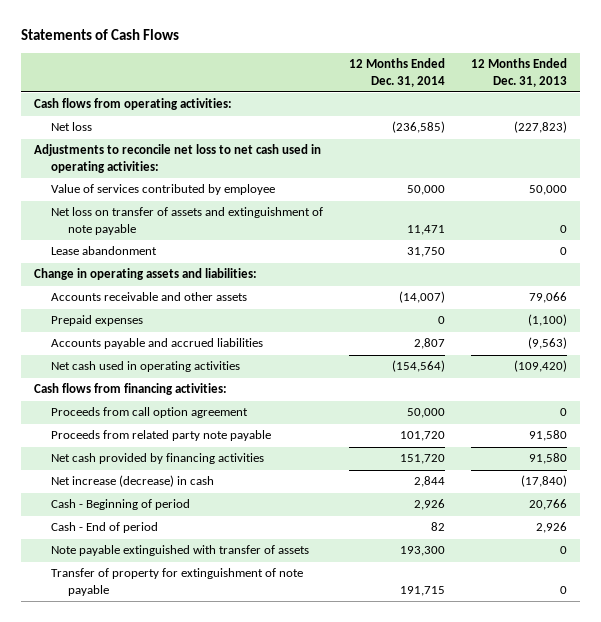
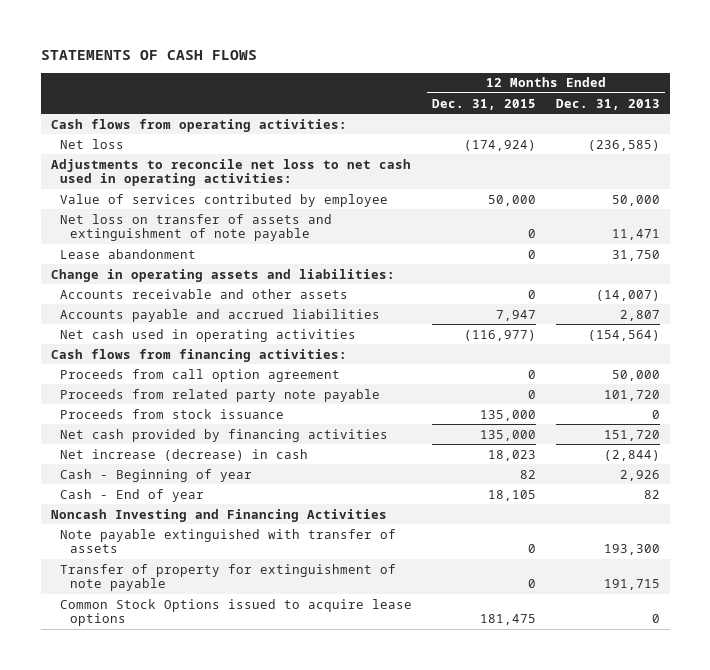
- Statements of Cash Flows
+ STATEMENTS OF CASH FLOWS
- | 12 Months Ended Dec. 31, 2014 | 12 Months Ended Dec. 31, 2013
+ | 12 Months Ended Dec. 31, 2015 | 12 Months Ended Dec. 31, 2013
- Net loss | (236,585) | (227,823)
+ Net loss | (174,924) | (236,585)
- Net loss on transfer of assets and extinguishment of note payable | 11,471 | 0
- Lease abandonment | 31,750 | 0
+ Net loss on transfer of assets and extinguishment of note payable | 0 | 11,471
+ Lease abandonment | 0 | 31,750
- Accounts receivable and other assets | (14,007) | 79,066
- Prepaid expenses | 0 | (1,100)
- Accounts payable and accrued liabilities | 2,807 | (9,563)
- Net cash used in operating activities | (154,564) | (109,420)
+ Accounts receivable and other assets | 0 | (14,007)
+ Accounts payable and accrued liabilities | 7,947 | 2,807
+ Net cash used in operating activities | (116,977) | (154,564)
- Proceeds from call option agreement | 50,000 | 0
- Proceeds from related party note payable | 101,720 | 91,580
- Net cash provided by financing activities | 151,720 | 91,580
- Net increase (decrease) in cash | 2,844 | (17,840)
- Cash - Beginning of period | 2,926 | 20,766
- Cash - End of period | 82 | 2,926
- Note payable extinguished with transfer of assets | 193,300 | 0
- Transfer of property for extinguishment of note payable | 191,715 | 0
+ Proceeds from call option agreement | 0 | 50,000
+ Proceeds from related party note payable | 0 | 101,720
+ Proceeds from stock issuance | 135,000 | 0
+ Net cash provided by financing activities | 135,000 | 151,720
+ Net increase (decrease) in cash | 18,023 | (2,844)
+ Cash - Beginning of year | 82 | 2,926
+ Cash - End of year | 18,105 | 82
+ Noncash Investing and Financing Activities
+ Note payable extinguished with transfer of assets | 0 | 193,300
+ Transfer of property for extinguishment of note payable | 0 | 191,715
+ Common Stock Options issued to acquire lease options | 181,475 | 0

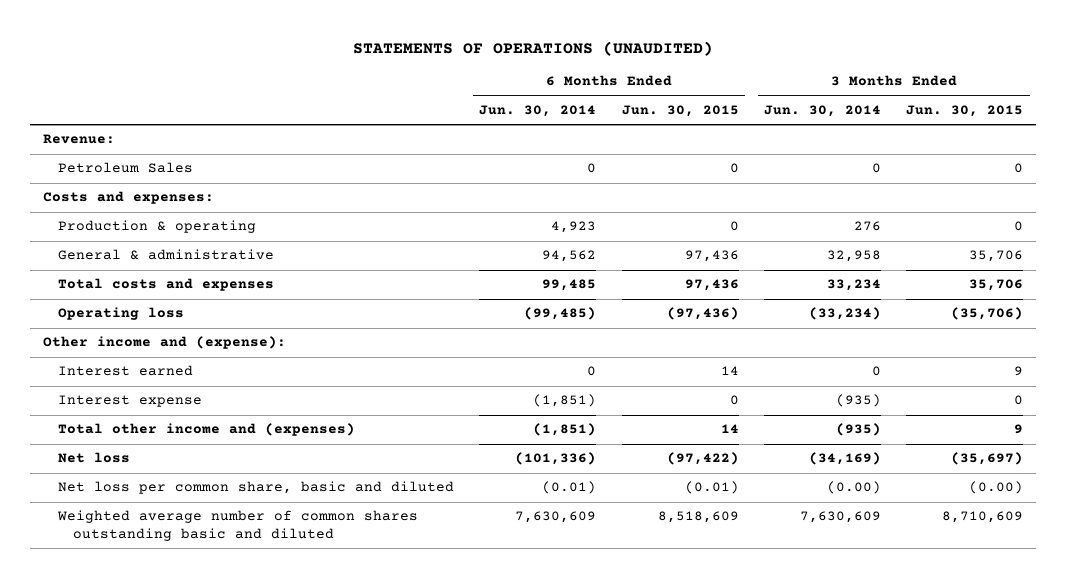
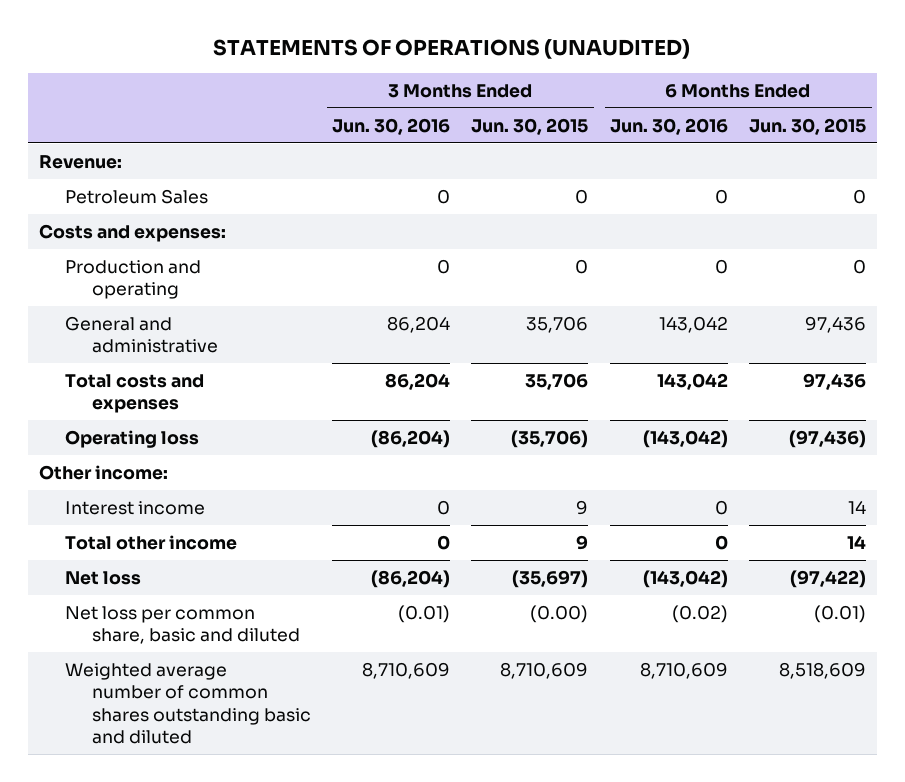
- | 6 Months Ended Jun. 30, 2014 | 6 Months Ended Jun. 30, 2015 | 3 Months Ended Jun. 30, 2014 | 3 Months Ended Jun. 30, 2015
+ | 3 Months Ended Jun. 30, 2016 | 3 Months Ended Jun. 30, 2015 | 6 Months Ended Jun. 30, 2016 | 6 Months Ended Jun. 30, 2015
- Production & operating | 4,923 | 0 | 276 | 0
- General & administrative | 94,562 | 97,436 | 32,958 | 35,706
+ Production and operating | 0 | 0 | 0 | 0
+ General and administrative | 86,204 | 35,706 | 143,042 | 97,436
- Other income and (expense):
- Interest earned | 0 | 14 | 0 | 9
- Interest expense | (1,851) | 0 | (935) | 0
- Total other income and (expenses) | (1,851) | 14 | (935) | 9
+ Other income:
+ Interest income | 0 | 9 | 0 | 14
+ Total other income | 0 | 9 | 0 | 14

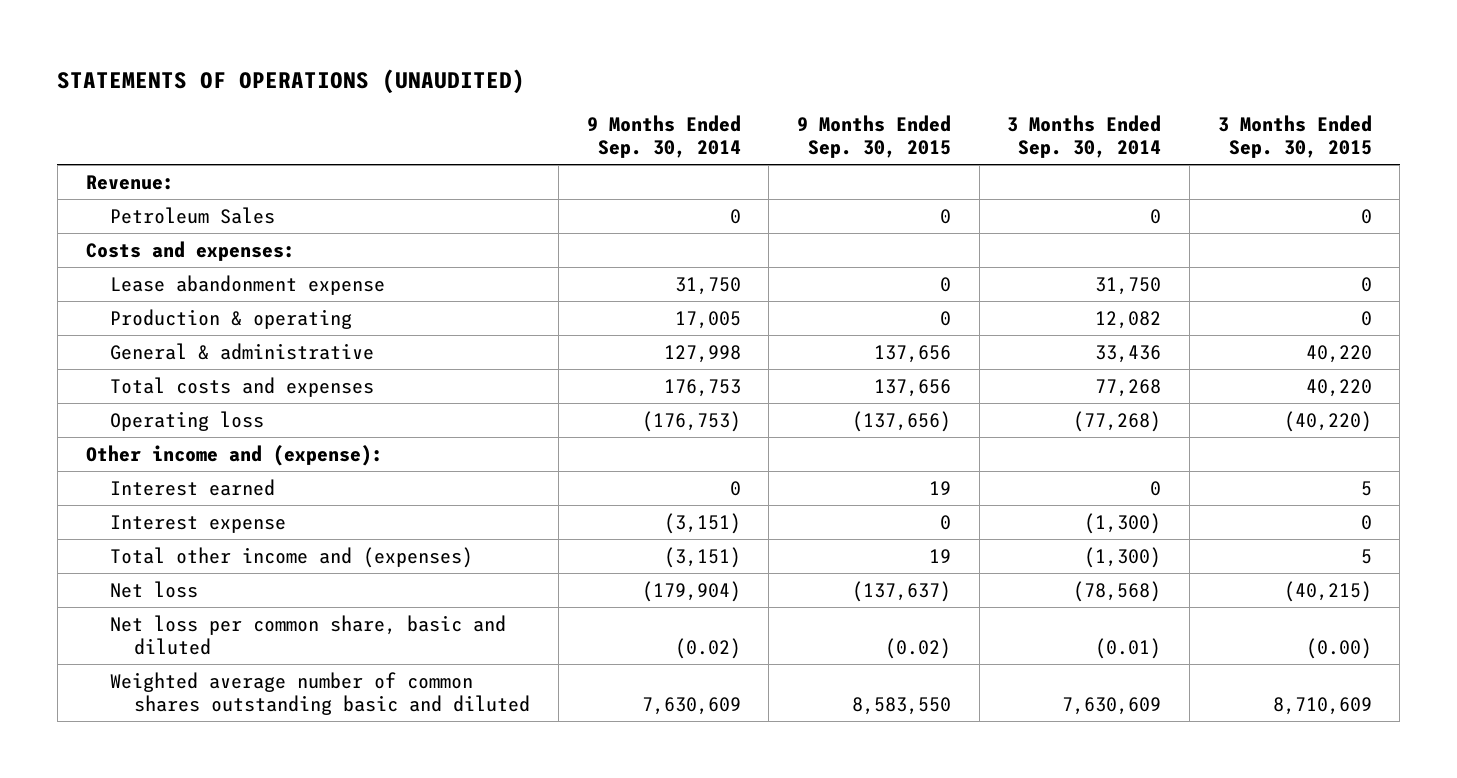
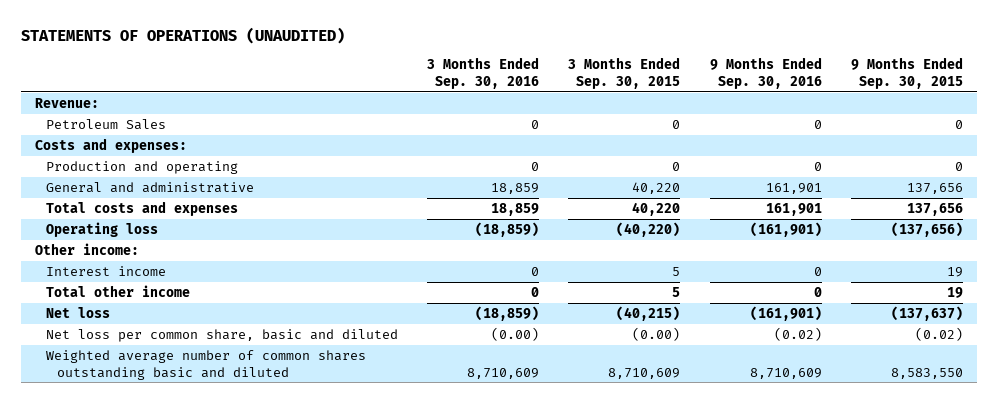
- | 9 Months Ended Sep. 30, 2014 | 9 Months Ended Sep. 30, 2015 | 3 Months Ended Sep. 30, 2014 | 3 Months Ended Sep. 30, 2015
+ | 3 Months Ended Sep. 30, 2016 | 3 Months Ended Sep. 30, 2015 | 9 Months Ended Sep. 30, 2016 | 9 Months Ended Sep. 30, 2015
- Lease abandonment expense | 31,750 | 0 | 31,750 | 0
- Production & operating | 17,005 | 0 | 12,082 | 0
- General & administrative | 127,998 | 137,656 | 33,436 | 40,220
+ Production and operating | 0 | 0 | 0 | 0
+ General and administrative | 18,859 | 40,220 | 161,901 | 137,656
- Other income and (expense):
- Interest earned | 0 | 19 | 0 | 5
- Interest expense | (3,151) | 0 | (1,300) | 0
- Total other income and (expenses) | (3,151) | 19 | (1,300) | 5
+ Other income:
+ Interest income | 0 | 5 | 0 | 19
+ Total other income | 0 | 5 | 0 | 19

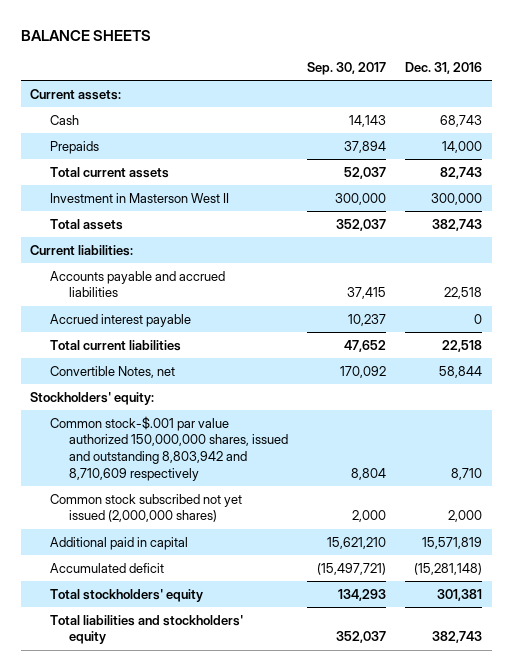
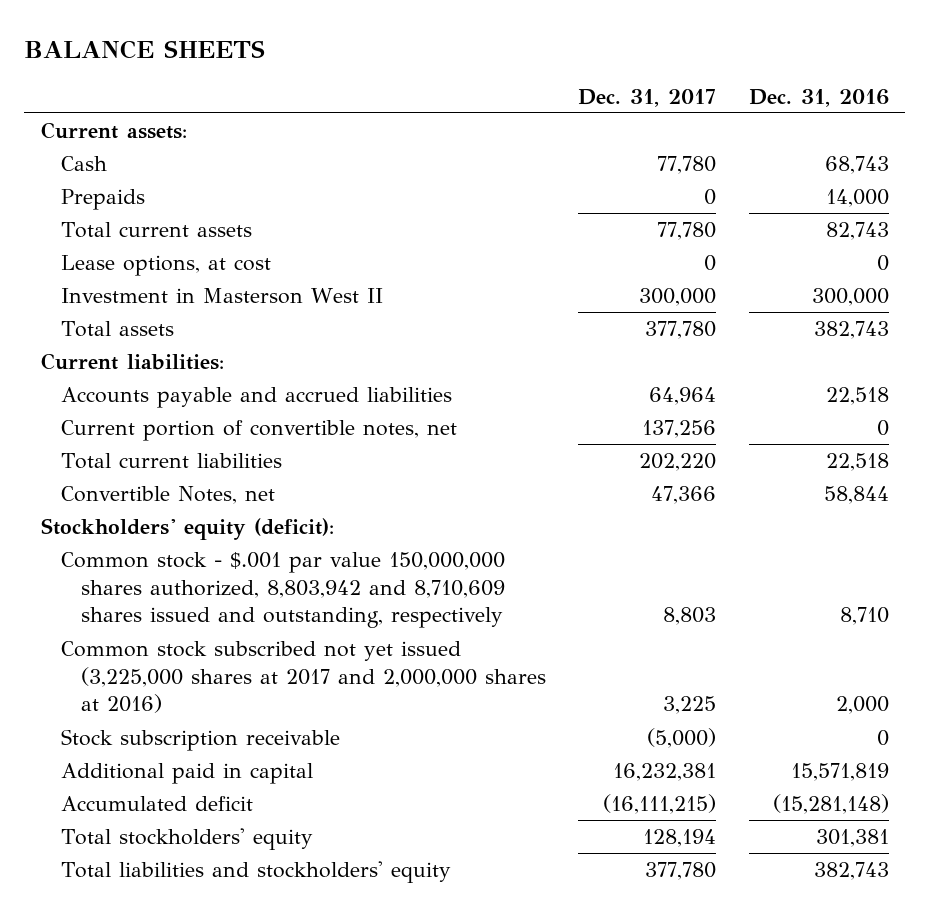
- | Sep. 30, 2017 | Dec. 31, 2016
+ | Dec. 31, 2017 | Dec. 31, 2016
+ Lease options, at cost | 0 | 0
- Accrued interest payable | 10,237 | 0
+ Current portion of convertible notes, net | 137,256 | 0
- Stockholders' equity:
- Common stock-$.001 par value authorized 150,000,000 shares, issued and outstanding 8,803,942 and 8,710,609 respectively | 8,804 | 8,710
- Common stock subscribed not yet issued (2,000,000 shares) | 2,000 | 2,000
+ Stockholders' equity (deficit):
+ Common stock - $.001 par value 150,000,000 shares authorized, 8,803,942 and 8,710,609 shares issued and outstanding, respectively | 8,803 | 8,710
+ Common stock subscribed not yet issued (3,225,000 shares at 2017 and 2,000,000 shares at 2016) | 3,225 | 2,000
+ Stock subscription receivable | (5,000) | 0

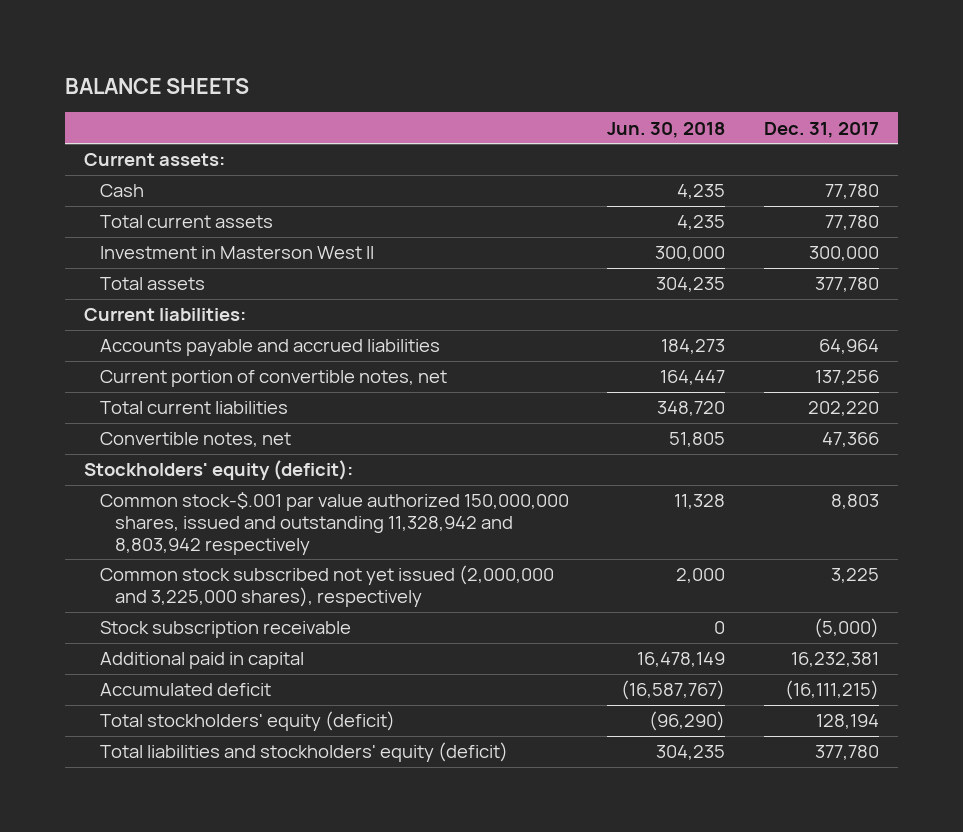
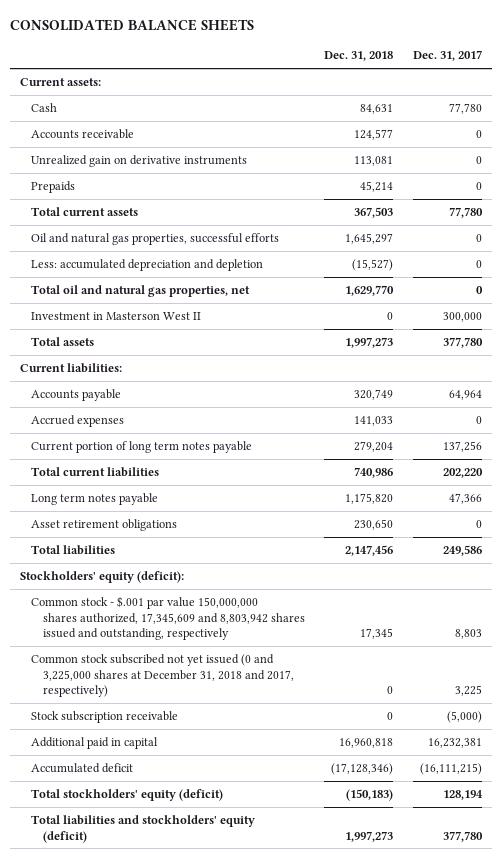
- BALANCE SHEETS
+ CONSOLIDATED BALANCE SHEETS
- | Jun. 30, 2018 | Dec. 31, 2017
+ | Dec. 31, 2018 | Dec. 31, 2017
+ Accounts receivable | 124,577 | 0
+ Unrealized gain on derivative instruments | 113,081 | 0
+ Prepaids | 45,214 | 0
+ Oil and natural gas properties, successful efforts | 1,645,297 | 0
+ Less: accumulated depreciation and depletion | (15,527) | 0
+ Total oil and natural gas properties, net | 1,629,770 | 0
- Accounts payable and accrued liabilities | 184,273 | 64,964
- Current portion of convertible notes, net | 164,447 | 137,256
+ Accounts payable | 320,749 | 64,964
+ Accrued expenses | 141,033 | 0
+ Current portion of long term notes payable | 279,204 | 137,256
- Convertible notes, net | 51,805 | 47,366
+ Long term notes payable | 1,175,820 | 47,366
+ Asset retirement obligations | 230,650 | 0
+ Total liabilities | 2,147,456 | 249,586
- Common stock-$.001 par value authorized 150,000,000 shares, issued and outstanding 11,328,942 and 8,803,942 respectively | 11,328 | 8,803
- Common stock subscribed not yet issued (2,000,000 and 3,225,000 shares), respectively | 2,000 | 3,225
+ Common stock - $.001 par value 150,000,000 shares authorized, 17,345,609 and 8,803,942 shares issued and outstanding, respectively | 17,345 | 8,803
+ Common stock subscribed not yet issued (0 and 3,225,000 shares at December 31, 2018 and 2017, respectively) | 0 | 3,225

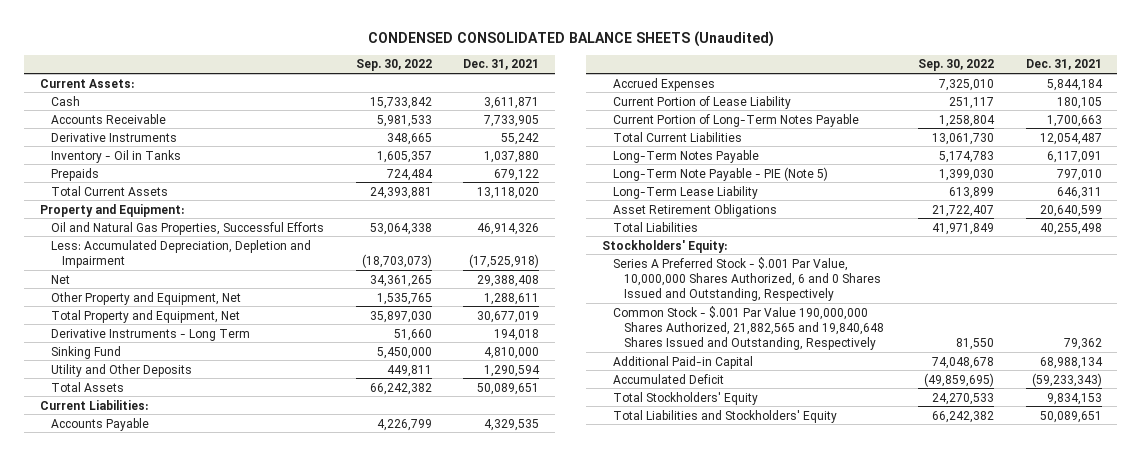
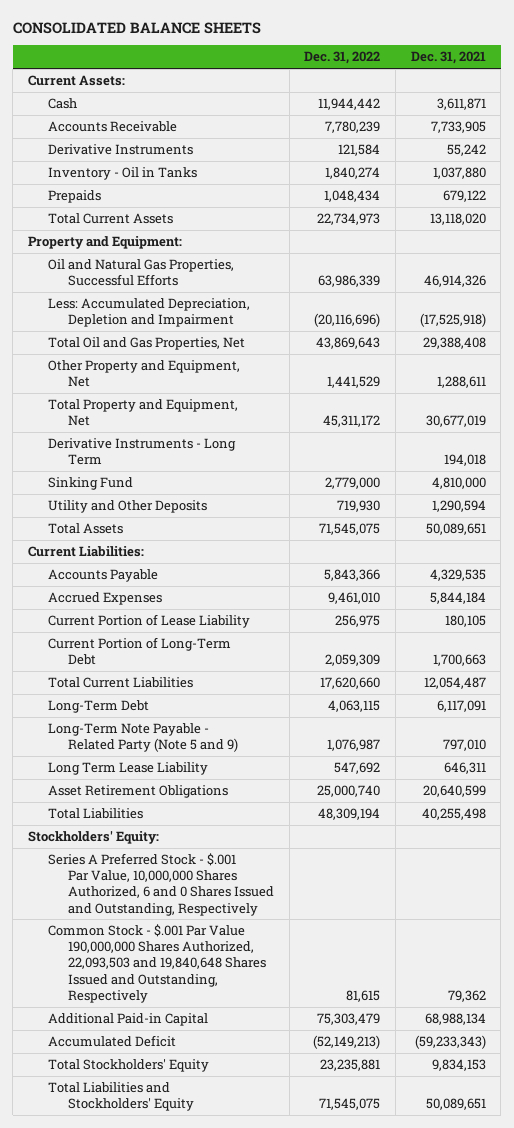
- CONDENSED CONSOLIDATED BALANCE SHEETS (Unaudited)
+ CONSOLIDATED BALANCE SHEETS
- | Sep. 30, 2022 | Dec. 31, 2021
+ | Dec. 31, 2022 | Dec. 31, 2021
- Net | 34,361,265 | 29,388,408
+ Total Oil and Gas Properties, Net | 43,869,643 | 29,388,408
- Current Portion of Long-Term Notes Payable | 1,258,804 | 1,700,663
+ Current Portion of Long-Term Debt | 2,059,309 | 1,700,663
- Long-Term Notes Payable | 5,174,783 | 6,117,091
- Long-Term Note Payable - PIE (Note 5) | 1,399,030 | 797,010
- Long-Term Lease Liability | 613,899 | 646,311
+ Long-Term Debt | 4,063,115 | 6,117,091
+ Long-Term Note Payable - Related Party (Note 5 and 9) | 1,076,987 | 797,010
+ Long Term Lease Liability | 547,692 | 646,311
- Common Stock - $.001 Par Value 190,000,000 Shares Authorized, 21,882,565 and 19,840,648 Shares Issued and Outstanding, Respectively | 81,550 | 79,362
+ Common Stock - $.001 Par Value 190,000,000 Shares Authorized, 22,093,503 and 19,840,648 Shares Issued and Outstanding, Respectively | 81,615 | 79,362

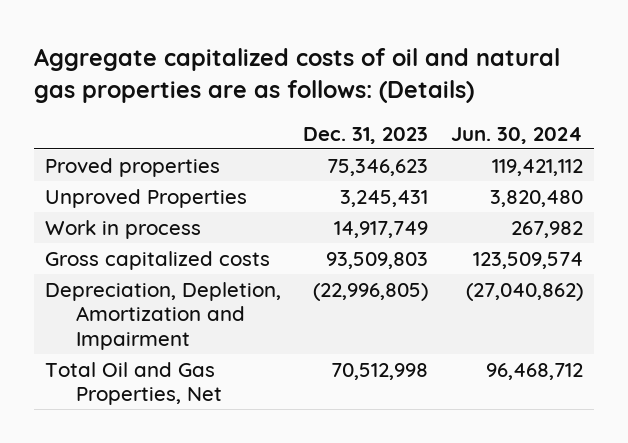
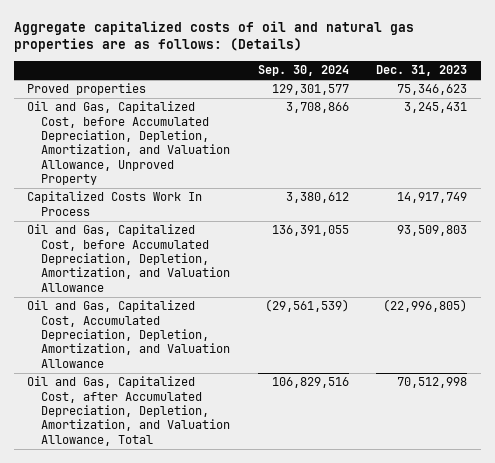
- | Dec. 31, 2023 | Jun. 30, 2024
+ | Sep. 30, 2024 | Dec. 31, 2023
- Unproved Properties | 3,245,431 | 3,820,480
- Work in process | 14,917,749 | 267,982
- Gross capitalized costs | 93,509,803 | 123,509,574
- Depreciation, Depletion, Amortization and Impairment | (22,996,805) | (27,040,862)
- Total Oil and Gas Properties, Net | 70,512,998 | 96,468,712
+ Oil and Gas, Capitalized Cost, before Accumulated Depreciation, Depletion, Amortization, and Valuation Allowance, Unproved Property | 3,708,866 | 3,245,431
+ Capitalized Costs Work In Process | 3,380,612 | 14,917,749
+ Oil and Gas, Capitalized Cost, before Accumulated Depreciation, Depletion, Amortization, and Valuation Allowance | 136,391,055 | 93,509,803
+ Oil and Gas, Capitalized Cost, Accumulated Depreciation, Depletion, Amortization, and Valuation Allowance | (29,561,539) | (22,996,805)
+ Oil and Gas, Capitalized Cost, after Accumulated Depreciation, Depletion, Amortization, and Valuation Allowance, Total | 106,829,516 | 70,512,998

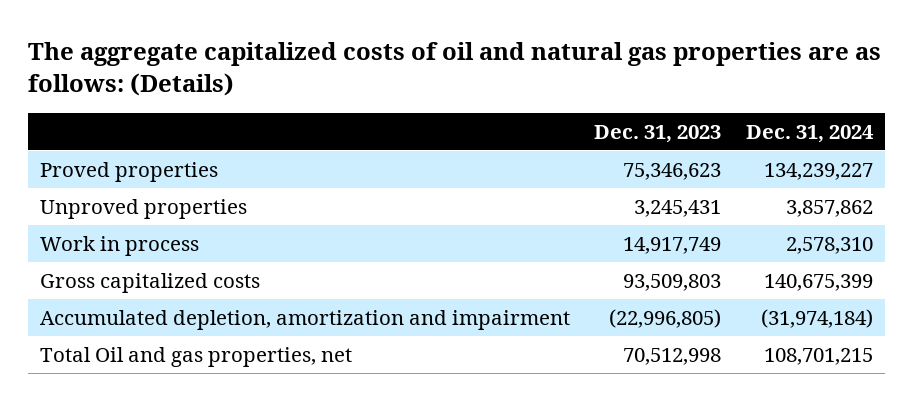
- Aggregate capitalized costs of oil and natural gas properties are as follows: (Details)
+ The aggregate capitalized costs of oil and natural gas properties are as follows: (Details)
- | Sep. 30, 2024 | Dec. 31, 2023
+ | Dec. 31, 2023 | Dec. 31, 2024
- Oil and Gas, Capitalized Cost, before Accumulated Depreciation, Depletion, Amortization, and Valuation Allowance, Unproved Property | 3,708,866 | 3,245,431
- Capitalized Costs Work In Process | 3,380,612 | 14,917,749
- Oil and Gas, Capitalized Cost, before Accumulated Depreciation, Depletion, Amortization, and Valuation Allowance | 136,391,055 | 93,509,803
- Oil and Gas, Capitalized Cost, Accumulated Depreciation, Depletion, Amortization, and Valuation Allowance | (29,561,539) | (22,996,805)
- Oil and Gas, Capitalized Cost, after Accumulated Depreciation, Depletion, Amortization, and Valuation Allowance, Total | 106,829,516 | 70,512,998
+ Unproved properties | 3,245,431 | 3,857,862
+ Work in process | 14,917,749 | 2,578,310
+ Gross capitalized costs | 93,509,803 | 140,675,399
+ Accumulated depletion, amortization and impairment | (22,996,805) | (31,974,184)
+ Total Oil and gas properties, net | 70,512,998 | 108,701,215

